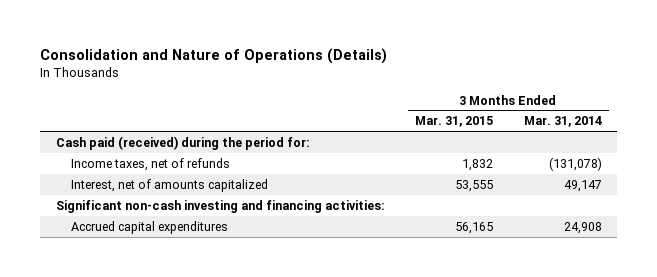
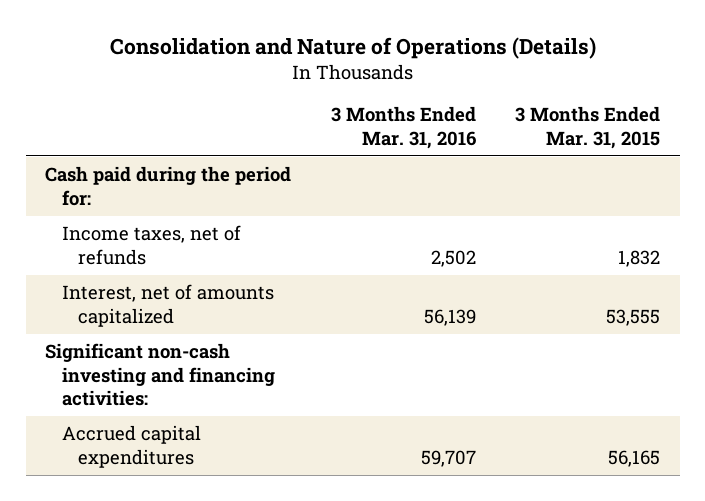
- | 3 Months Ended Mar. 31, 2015 | 3 Months Ended Mar. 31, 2014
+ | 3 Months Ended Mar. 31, 2016 | 3 Months Ended Mar. 31, 2015
- Cash paid (received) during the period for:
+ Cash paid during the period for:

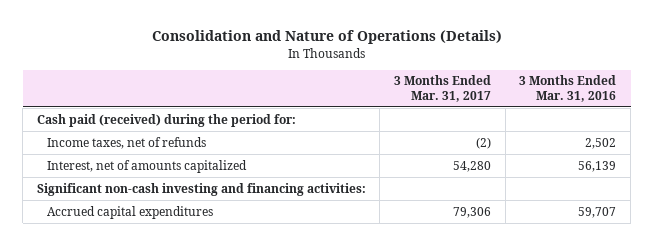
- | 3 Months Ended Mar. 31, 2016 | 3 Months Ended Mar. 31, 2015
+ | 3 Months Ended Mar. 31, 2017 | 3 Months Ended Mar. 31, 2016
- Cash paid during the period for:
+ Cash paid (received) during the period for:

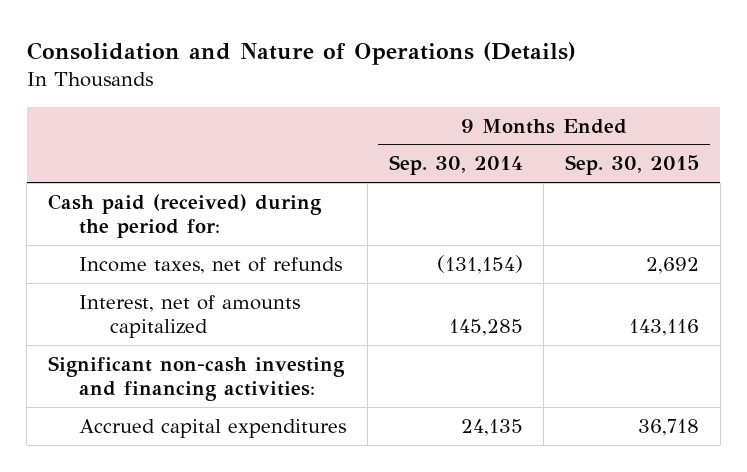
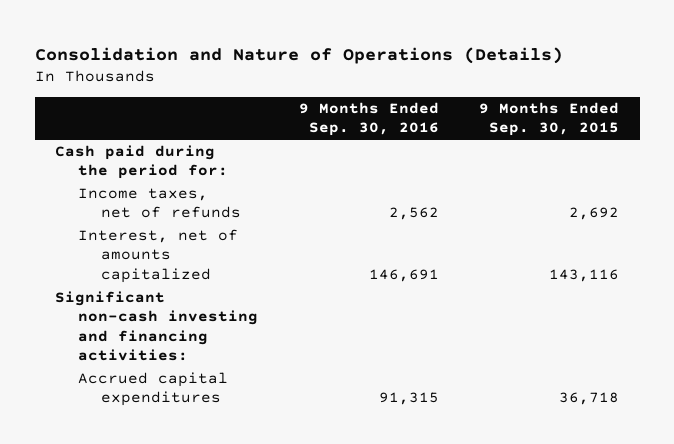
- | 9 Months Ended Sep. 30, 2014 | 9 Months Ended Sep. 30, 2015
+ | 9 Months Ended Sep. 30, 2016 | 9 Months Ended Sep. 30, 2015
- Cash paid (received) during the period for:
+ Cash paid during the period for:

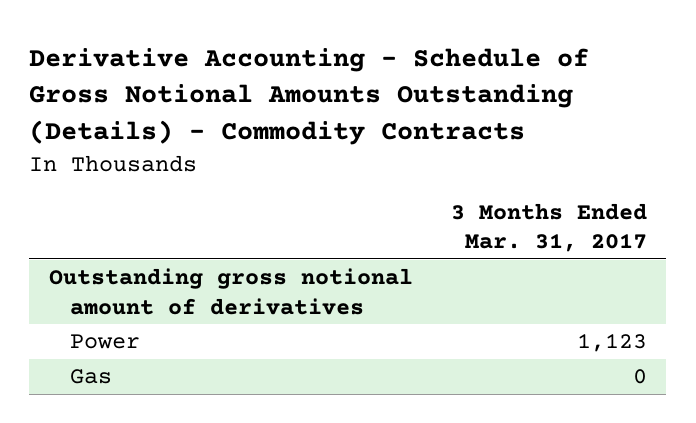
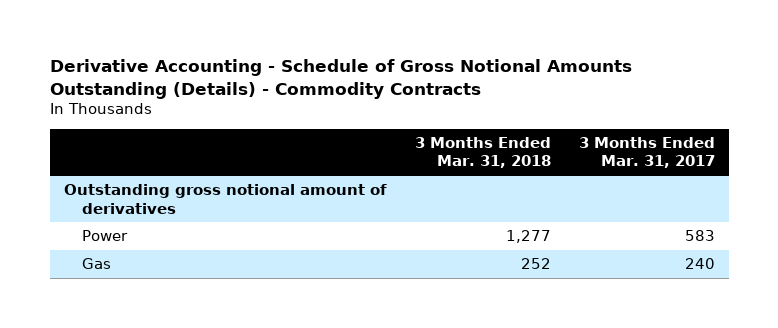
- | 3 Months Ended Mar. 31, 2017
+ | 3 Months Ended Mar. 31, 2018 | 3 Months Ended Mar. 31, 2017
- Power | 1,123
- Gas | 0
+ Power | 1,277 | 583
+ Gas | 252 | 240

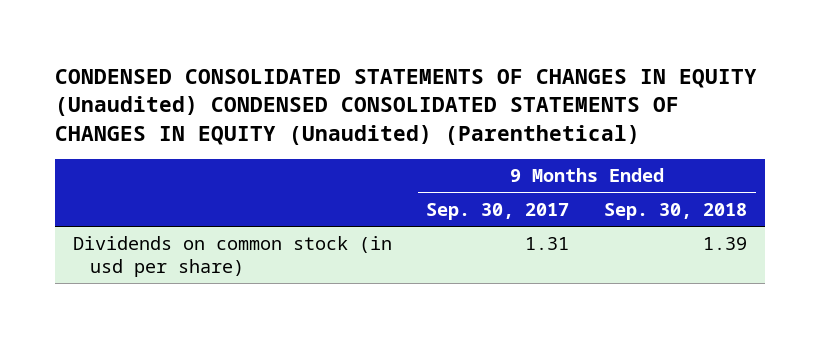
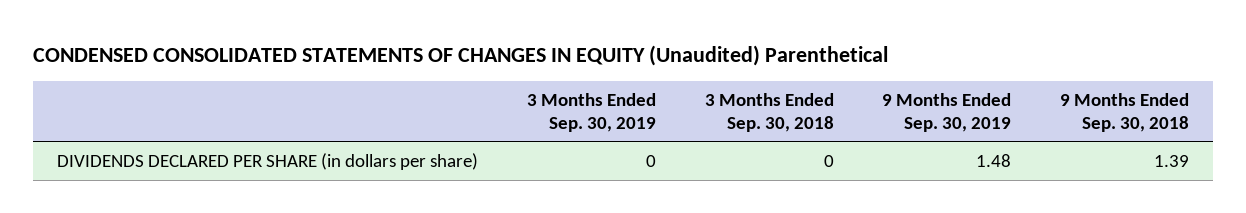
- CONDENSED CONSOLIDATED STATEMENTS OF CHANGES IN EQUITY (Unaudited) CONDENSED CONSOLIDATED STATEMENTS OF CHANGES IN EQUITY (Unaudited) (Parenthetical)
+ CONDENSED CONSOLIDATED STATEMENTS OF CHANGES IN EQUITY (Unaudited) Parenthetical
- | 9 Months Ended Sep. 30, 2017 | 9 Months Ended Sep. 30, 2018
+ | 3 Months Ended Sep. 30, 2019 | 3 Months Ended Sep. 30, 2018 | 9 Months Ended Sep. 30, 2019 | 9 Months Ended Sep. 30, 2018
- Dividends on common stock (in usd per share) | 1.31 | 1.39
+ DIVIDENDS DECLARED PER SHARE (in dollars per share) | 0 | 0 | 1.48 | 1.39

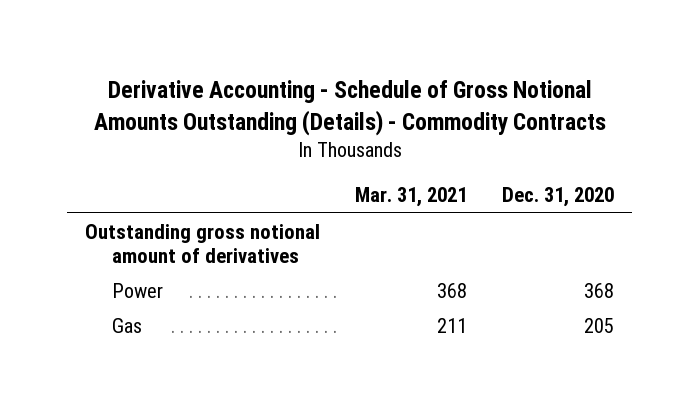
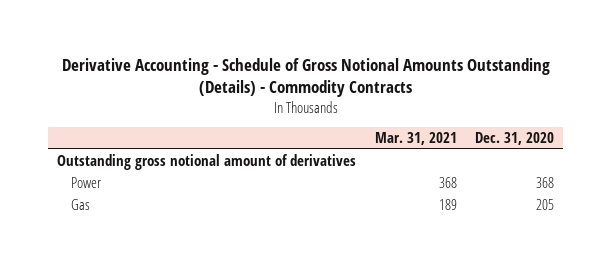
- Gas | 211 | 205
+ Gas | 189 | 205

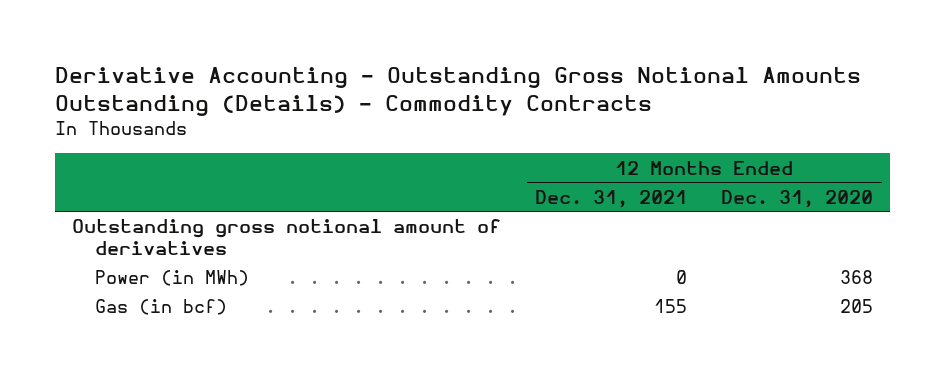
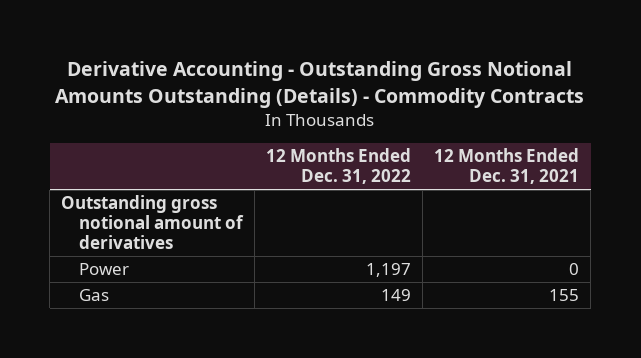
- | 12 Months Ended Dec. 31, 2021 | 12 Months Ended Dec. 31, 2020
+ | 12 Months Ended Dec. 31, 2022 | 12 Months Ended Dec. 31, 2021
- Power (in MWh) | 0 | 368
- Gas (in bcf) | 155 | 205
+ Power | 1,197 | 0
+ Gas | 149 | 155

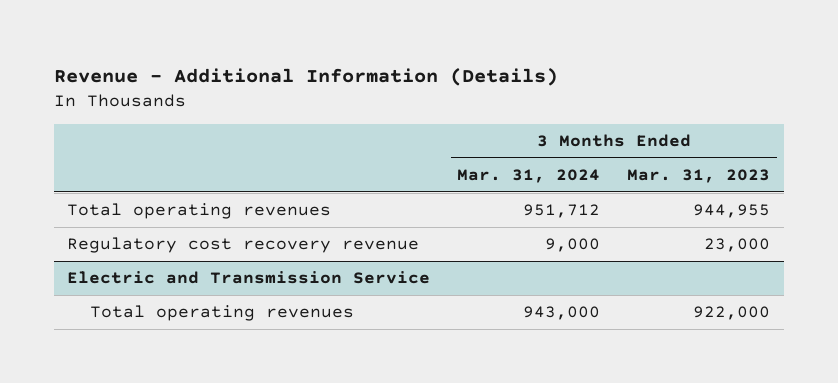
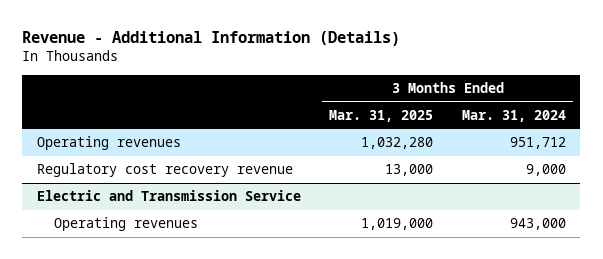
- | 3 Months Ended Mar. 31, 2024 | 3 Months Ended Mar. 31, 2023
+ | 3 Months Ended Mar. 31, 2025 | 3 Months Ended Mar. 31, 2024
- Total operating revenues | 951,712 | 944,955
+ Operating revenues | 1,032,280 | 951,712
@ Electric and Transmission Service
- Total operating revenues | 943,000 | 922,000
+ Operating revenues | 1,019,000 | 943,000

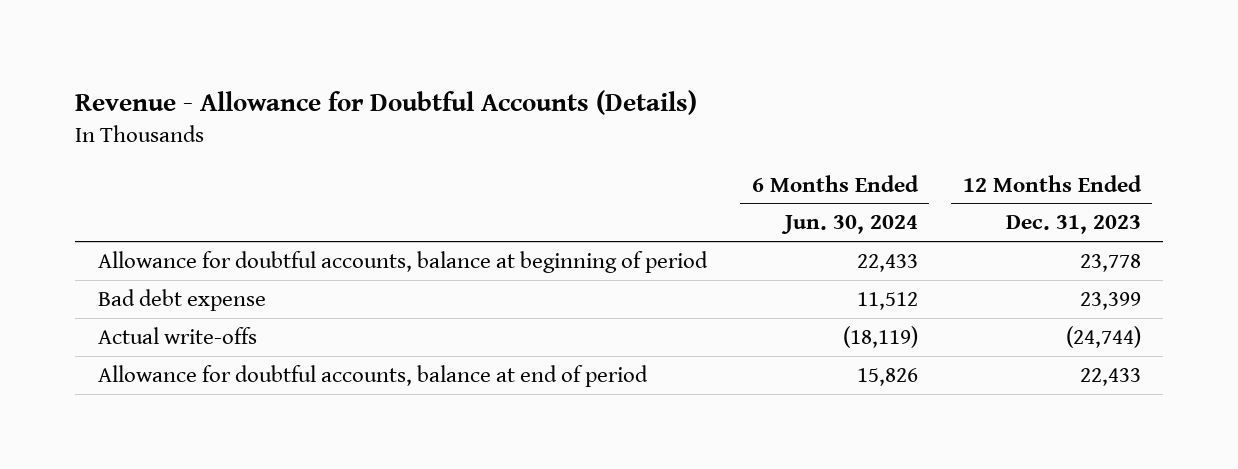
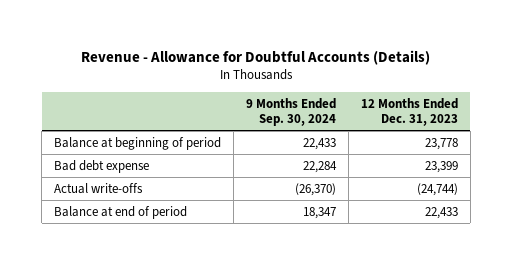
- | 6 Months Ended Jun. 30, 2024 | 12 Months Ended Dec. 31, 2023
+ | 9 Months Ended Sep. 30, 2024 | 12 Months Ended Dec. 31, 2023
- Allowance for doubtful accounts, balance at beginning of period | 22,433 | 23,778
+ Balance at beginning of period | 22,433 | 23,778
- Allowance for doubtful accounts, balance at end of period | 15,826 | 22,433
+ Balance at end of period | 18,347 | 22,433

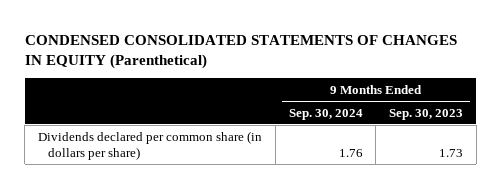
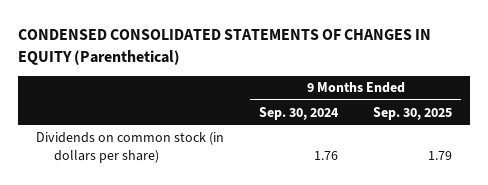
- | 9 Months Ended Sep. 30, 2024 | 9 Months Ended Sep. 30, 2023
+ | 9 Months Ended Sep. 30, 2024 | 9 Months Ended Sep. 30, 2025
- Dividends declared per common share (in dollars per share) | 1.76 | 1.73
+ Dividends on common stock (in dollars per share) | 1.76 | 1.79

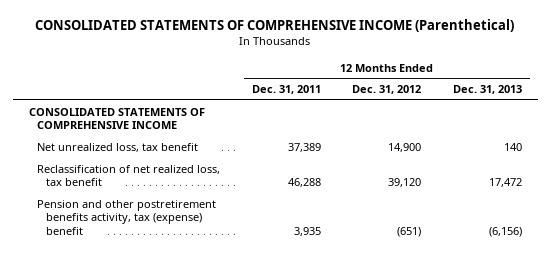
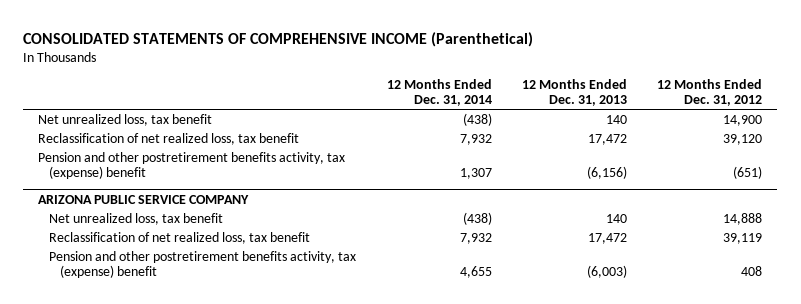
- | 12 Months Ended Dec. 31, 2011 | 12 Months Ended Dec. 31, 2012 | 12 Months Ended Dec. 31, 2013
+ | 12 Months Ended Dec. 31, 2014 | 12 Months Ended Dec. 31, 2013 | 12 Months Ended Dec. 31, 2012
- CONSOLIDATED STATEMENTS OF COMPREHENSIVE INCOME
+ ARIZONA PUBLIC SERVICE COMPANY
+ Net unrealized loss, tax benefit | (438) | 140 | 14,888
+ Reclassification of net realized loss, tax benefit | 7,932 | 17,472 | 39,119
+ Pension and other postretirement benefits activity, tax (expense) benefit | 4,655 | (6,003) | 408

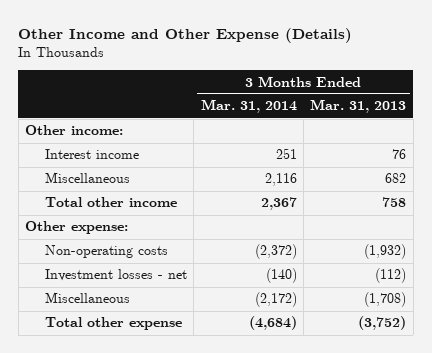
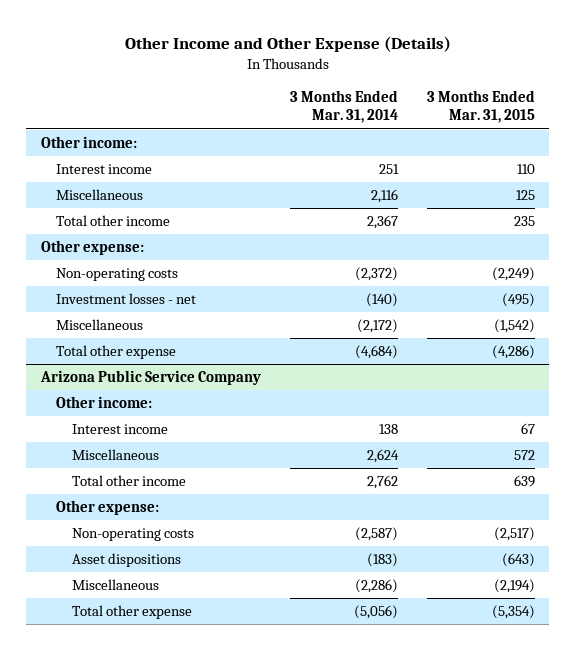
- | 3 Months Ended Mar. 31, 2014 | 3 Months Ended Mar. 31, 2013
+ | 3 Months Ended Mar. 31, 2014 | 3 Months Ended Mar. 31, 2015
+ Arizona Public Service Company
+ Other income:
+ Interest income | 138 | 67
+ Miscellaneous | 2,624 | 572
+ Total other income | 2,762 | 639
+ Other expense:
+ Non-operating costs | (2,587) | (2,517)
+ Asset dispositions | (183) | (643)
+ Miscellaneous | (2,286) | (2,194)
+ Total other expense | (5,056) | (5,354)

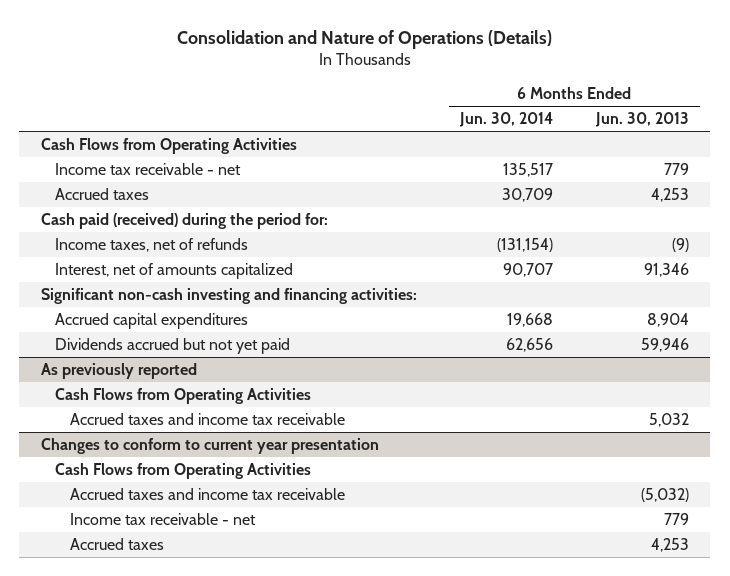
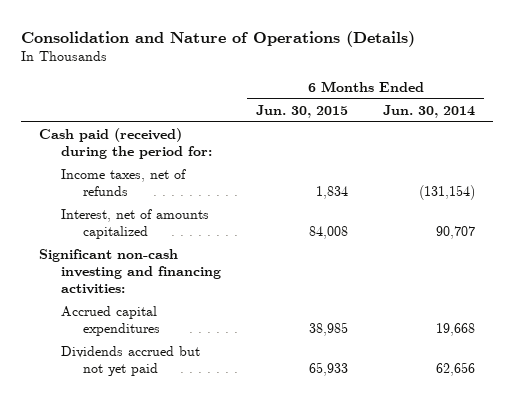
- | 6 Months Ended Jun. 30, 2014 | 6 Months Ended Jun. 30, 2013
+ | 6 Months Ended Jun. 30, 2015 | 6 Months Ended Jun. 30, 2014
- Cash Flows from Operating Activities
- Income tax receivable - net | 135,517 | 779
- Accrued taxes | 30,709 | 4,253
- As previously reported
- Cash Flows from Operating Activities
- Accrued taxes and income tax receivable | | 5,032
- Changes to conform to current year presentation
- Cash Flows from Operating Activities
- Accrued taxes and income tax receivable | | (5,032)
- Income tax receivable - net | | 779
- Accrued taxes | | 4,253

